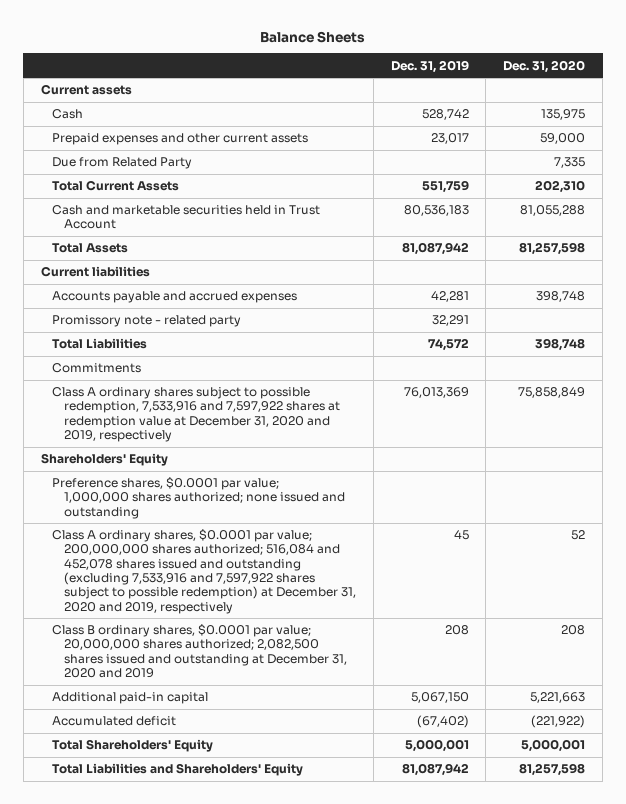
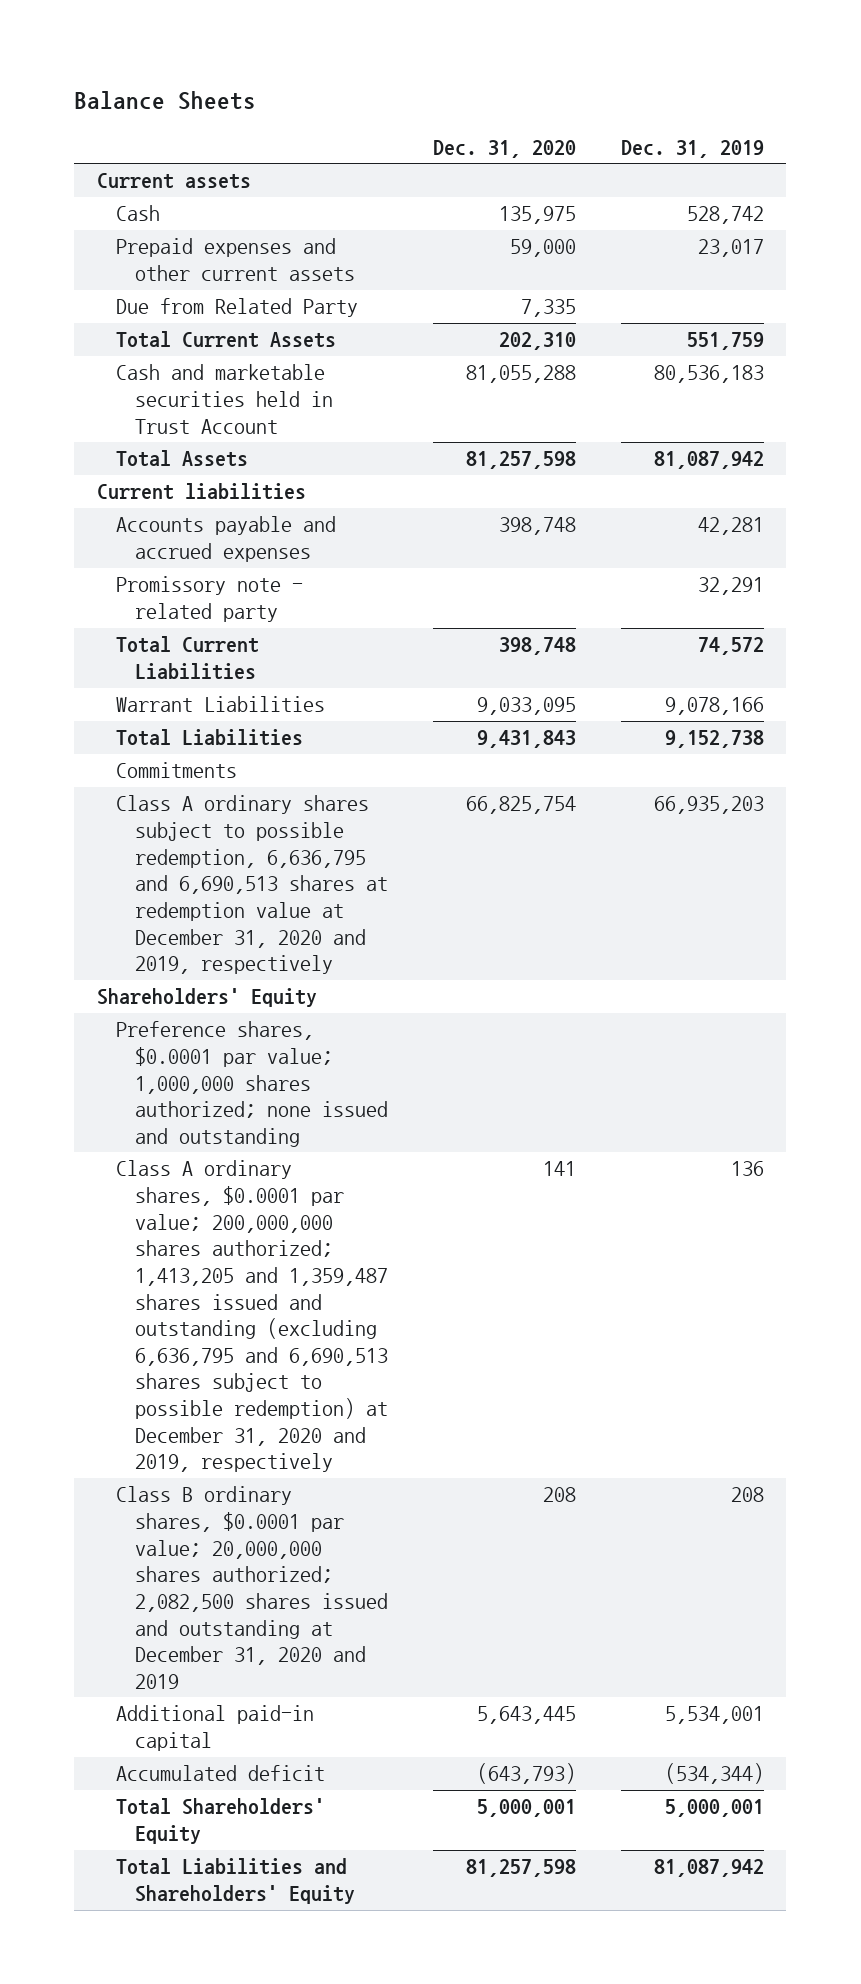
- | Dec. 31, 2019 | Dec. 31, 2020
+ | Dec. 31, 2020 | Dec. 31, 2019
- Total Liabilities | 74,572 | 398,748
+ Total Current Liabilities | 398,748 | 74,572
+ Warrant Liabilities | 9,033,095 | 9,078,166
+ Total Liabilities | 9,431,843 | 9,152,738
- Class A ordinary shares subject to possible redemption, 7,533,916 and 7,597,922 shares at redemption value at December 31, 2020 and 2019, respectively | 76,013,369 | 75,858,849
+ Class A ordinary shares subject to possible redemption, 6,636,795 and 6,690,513 shares at redemption value at December 31, 2020 and 2019, respectively | 66,825,754 | 66,935,203
- Class A ordinary shares, $0.0001 par value; 200,000,000 shares authorized; 516,084 and 452,078 shares issued and outstanding (excluding 7,533,916 and 7,597,922 shares subject to possible redemption) at December 31, 2020 and 2019, respectively | 45 | 52
+ Class A ordinary shares, $0.0001 par value; 200,000,000 shares authorized; 1,413,205 and 1,359,487 shares issued and outstanding (excluding 6,636,795 and 6,690,513 shares subject to possible redemption) at December 31, 2020 and 2019, respectively | 141 | 136
- Additional paid-in capital | 5,067,150 | 5,221,663
- Accumulated deficit | (67,402) | (221,922)
+ Additional paid-in capital | 5,643,445 | 5,534,001
+ Accumulated deficit | (643,793) | (534,344)

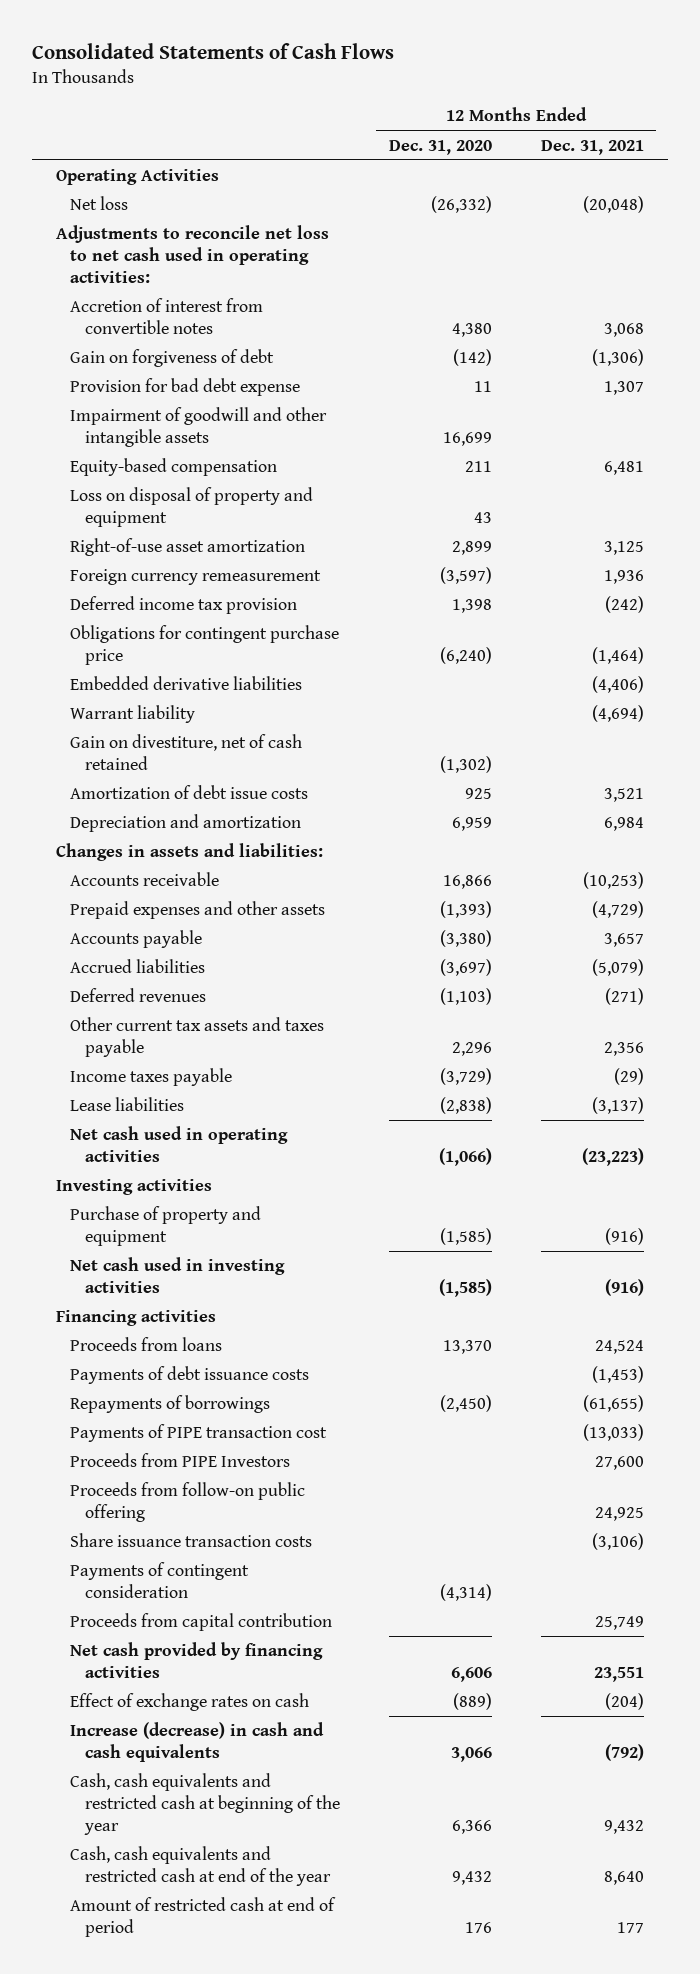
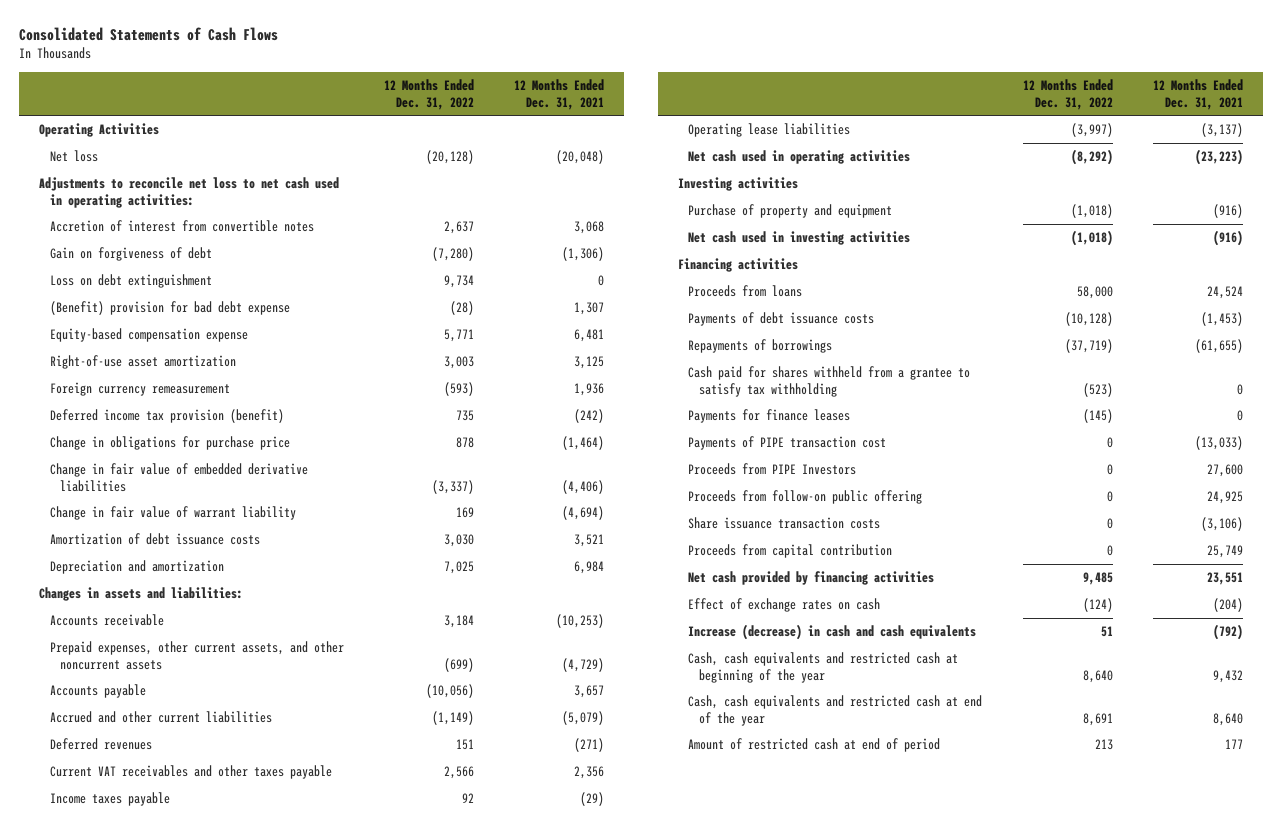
- | 12 Months Ended Dec. 31, 2020 | 12 Months Ended Dec. 31, 2021
+ | 12 Months Ended Dec. 31, 2022 | 12 Months Ended Dec. 31, 2021
- Provision for bad debt expense | 11 | 1,307
- Impairment of goodwill and other intangible assets | 16,699 |
- Equity-based compensation | 211 | 6,481
- Loss on disposal of property and equipment | 43 |
+ Loss on debt extinguishment | 9,734 | 0
+ (Benefit) provision for bad debt expense | (28) | 1,307
+ Equity-based compensation expense | 5,771 | 6,481
- Deferred income tax provision | 1,398 | (242)
- Obligations for contingent purchase price | (6,240) | (1,464)
- Embedded derivative liabilities | | (4,406)
- Warrant liability | | (4,694)
- Gain on divestiture, net of cash retained | (1,302) |
- Amortization of debt issue costs | 925 | 3,521
+ Deferred income tax provision (benefit) | 735 | (242)
+ Change in obligations for purchase price | 878 | (1,464)
+ Change in fair value of embedded derivative liabilities | (3,337) | (4,406)
+ Change in fair value of warrant liability | 169 | (4,694)
+ Amortization of debt issuance costs | 3,030 | 3,521
- Prepaid expenses and other assets | (1,393) | (4,729)
+ Prepaid expenses, other current assets, and other noncurrent assets | (699) | (4,729)
- Accrued liabilities | (3,697) | (5,079)
+ Accrued and other current liabilities | (1,149) | (5,079)
- Other current tax assets and taxes payable | 2,296 | 2,356
+ Current VAT receivables and other taxes payable | 2,566 | 2,356
- Lease liabilities | (2,838) | (3,137)
+ Operating lease liabilities | (3,997) | (3,137)
+ Cash paid for shares withheld from a grantee to satisfy tax withholding | (523) | 0
+ Payments for finance leases | (145) | 0
- Payments of contingent consideration | (4,314) |

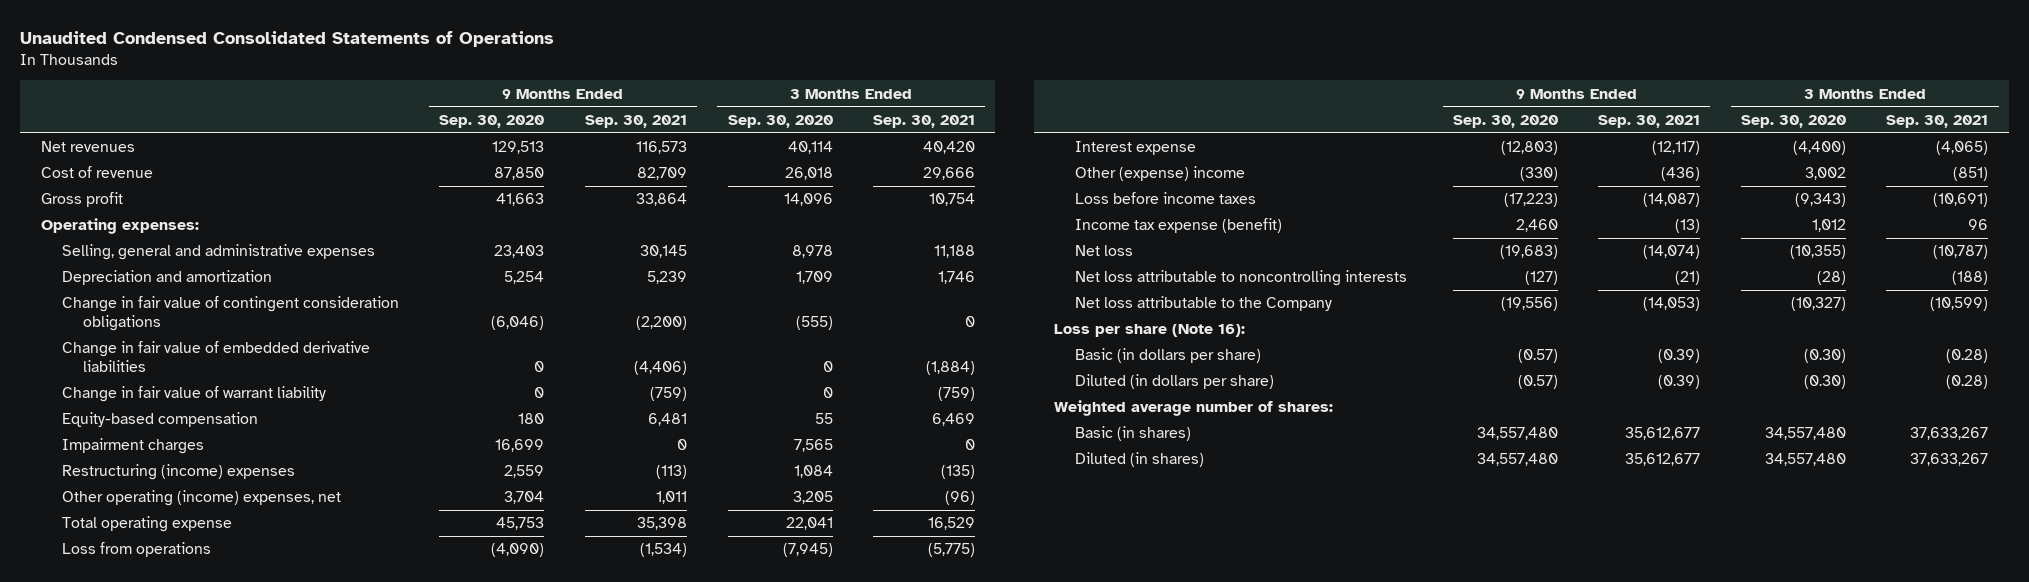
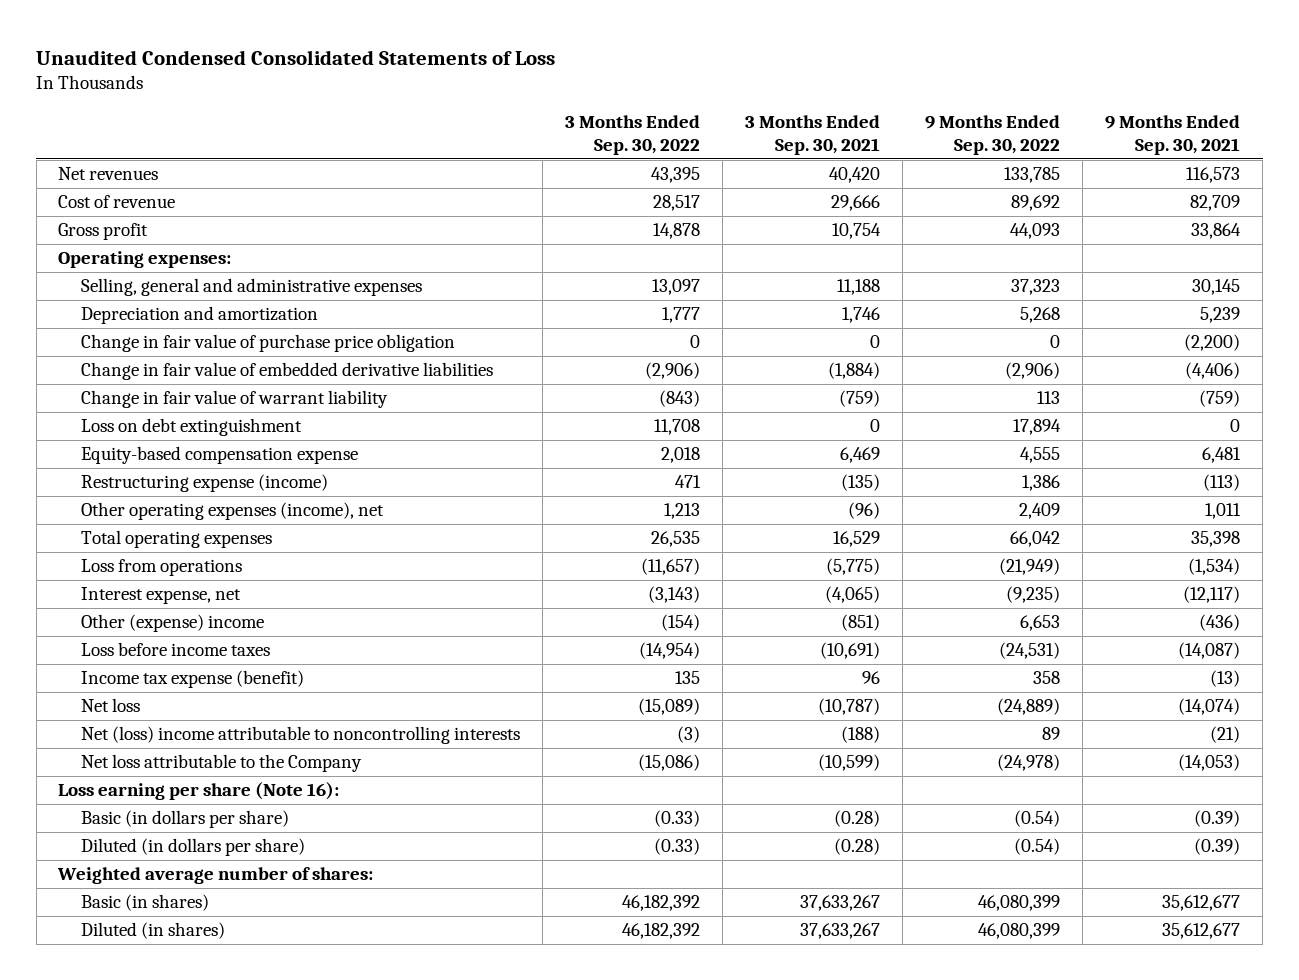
- Unaudited Condensed Consolidated Statements of Operations
+ Unaudited Condensed Consolidated Statements of Loss
- | 9 Months Ended Sep. 30, 2020 | 9 Months Ended Sep. 30, 2021 | 3 Months Ended Sep. 30, 2020 | 3 Months Ended Sep. 30, 2021
+ | 3 Months Ended Sep. 30, 2022 | 3 Months Ended Sep. 30, 2021 | 9 Months Ended Sep. 30, 2022 | 9 Months Ended Sep. 30, 2021
- Change in fair value of contingent consideration obligations | (6,046) | (2,200) | (555) | 0
+ Change in fair value of purchase price obligation | 0 | 0 | 0 | (2,200)
- Equity-based compensation | 180 | 6,481 | 55 | 6,469
- Impairment charges | 16,699 | 0 | 7,565 | 0
- Restructuring (income) expenses | 2,559 | (113) | 1,084 | (135)
- Other operating (income) expenses, net | 3,704 | 1,011 | 3,205 | (96)
- Total operating expense | 45,753 | 35,398 | 22,041 | 16,529
+ Loss on debt extinguishment | 11,708 | 0 | 17,894 | 0
+ Equity-based compensation expense | 2,018 | 6,469 | 4,555 | 6,481
+ Restructuring expense (income) | 471 | (135) | 1,386 | (113)
+ Other operating expenses (income), net | 1,213 | (96) | 2,409 | 1,011
+ Total operating expenses | 26,535 | 16,529 | 66,042 | 35,398
- Interest expense | (12,803) | (12,117) | (4,400) | (4,065)
+ Interest expense, net | (3,143) | (4,065) | (9,235) | (12,117)
- Net loss attributable to noncontrolling interests | (127) | (21) | (28) | (188)
+ Net (loss) income attributable to noncontrolling interests | (3) | (188) | 89 | (21)
- Loss per share (Note 16):
+ Loss earning per share (Note 16):

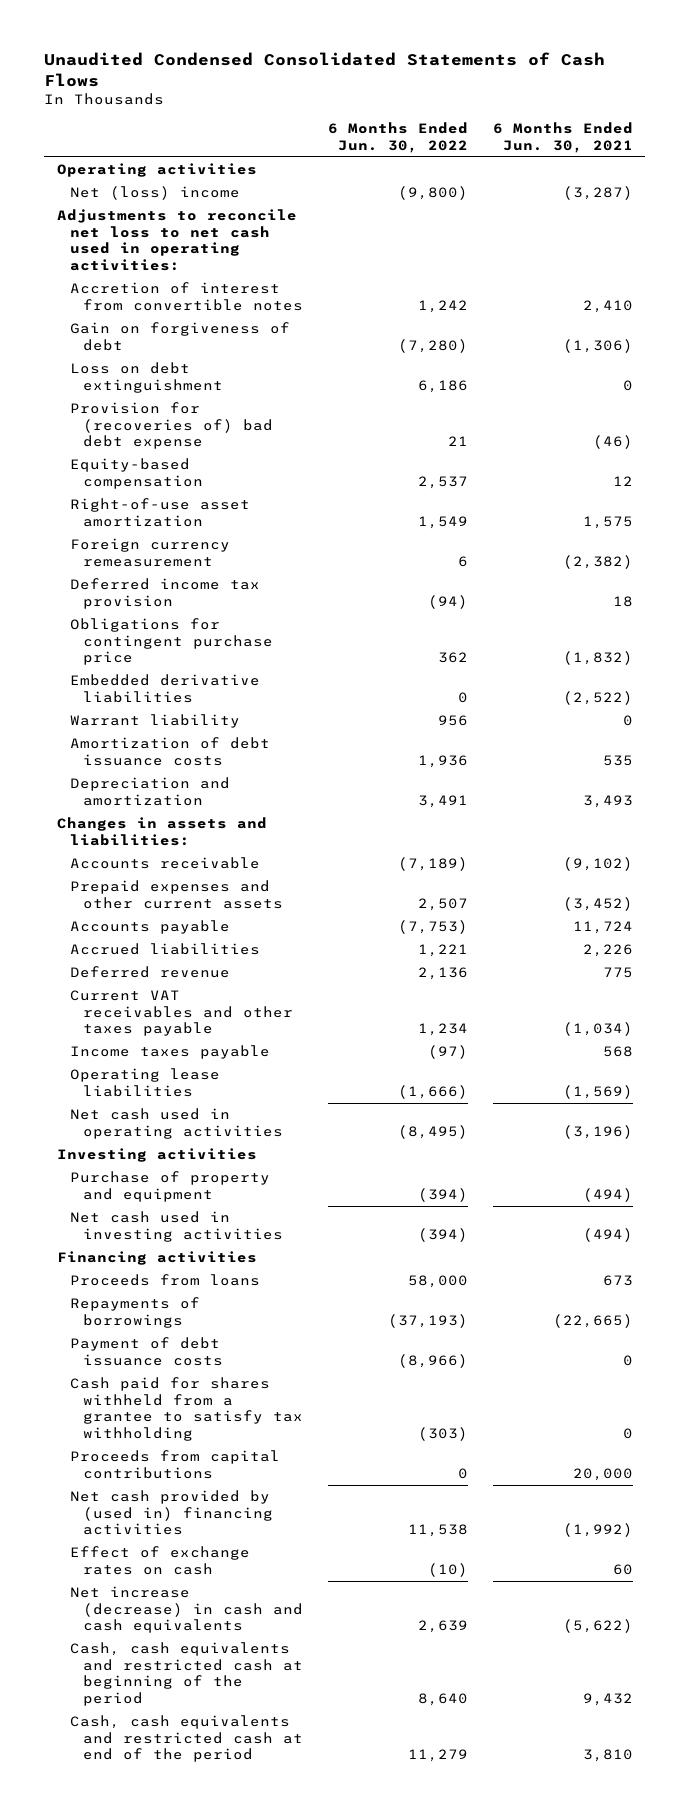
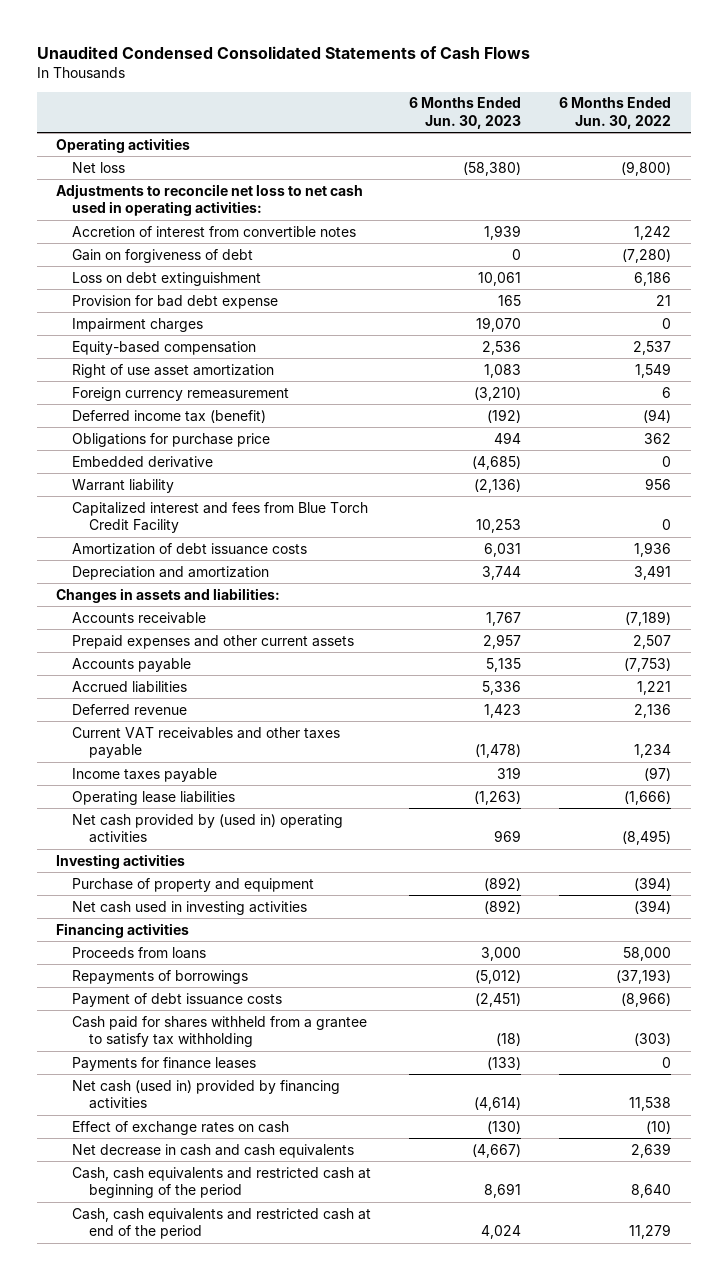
- | 6 Months Ended Jun. 30, 2022 | 6 Months Ended Jun. 30, 2021
+ | 6 Months Ended Jun. 30, 2023 | 6 Months Ended Jun. 30, 2022
- Net (loss) income | (9,800) | (3,287)
+ Net loss | (58,380) | (9,800)
- Provision for (recoveries of) bad debt expense | 21 | (46)
+ Provision for bad debt expense | 165 | 21
+ Impairment charges | 19,070 | 0
- Right-of-use asset amortization | 1,549 | 1,575
+ Right of use asset amortization | 1,083 | 1,549
- Deferred income tax provision | (94) | 18
- Obligations for contingent purchase price | 362 | (1,832)
- Embedded derivative liabilities | 0 | (2,522)
+ Deferred income tax (benefit) | (192) | (94)
+ Obligations for purchase price | 494 | 362
+ Embedded derivative | (4,685) | 0
+ Capitalized interest and fees from Blue Torch Credit Facility | 10,253 | 0
- Net cash used in operating activities | (8,495) | (3,196)
+ Net cash provided by (used in) operating activities | 969 | (8,495)
- Proceeds from capital contributions | 0 | 20,000
- Net cash provided by (used in) financing activities | 11,538 | (1,992)
+ Payments for finance leases | (133) | 0
+ Net cash (used in) provided by financing activities | (4,614) | 11,538
- Net increase (decrease) in cash and cash equivalents | 2,639 | (5,622)
+ Net decrease in cash and cash equivalents | (4,667) | 2,639

